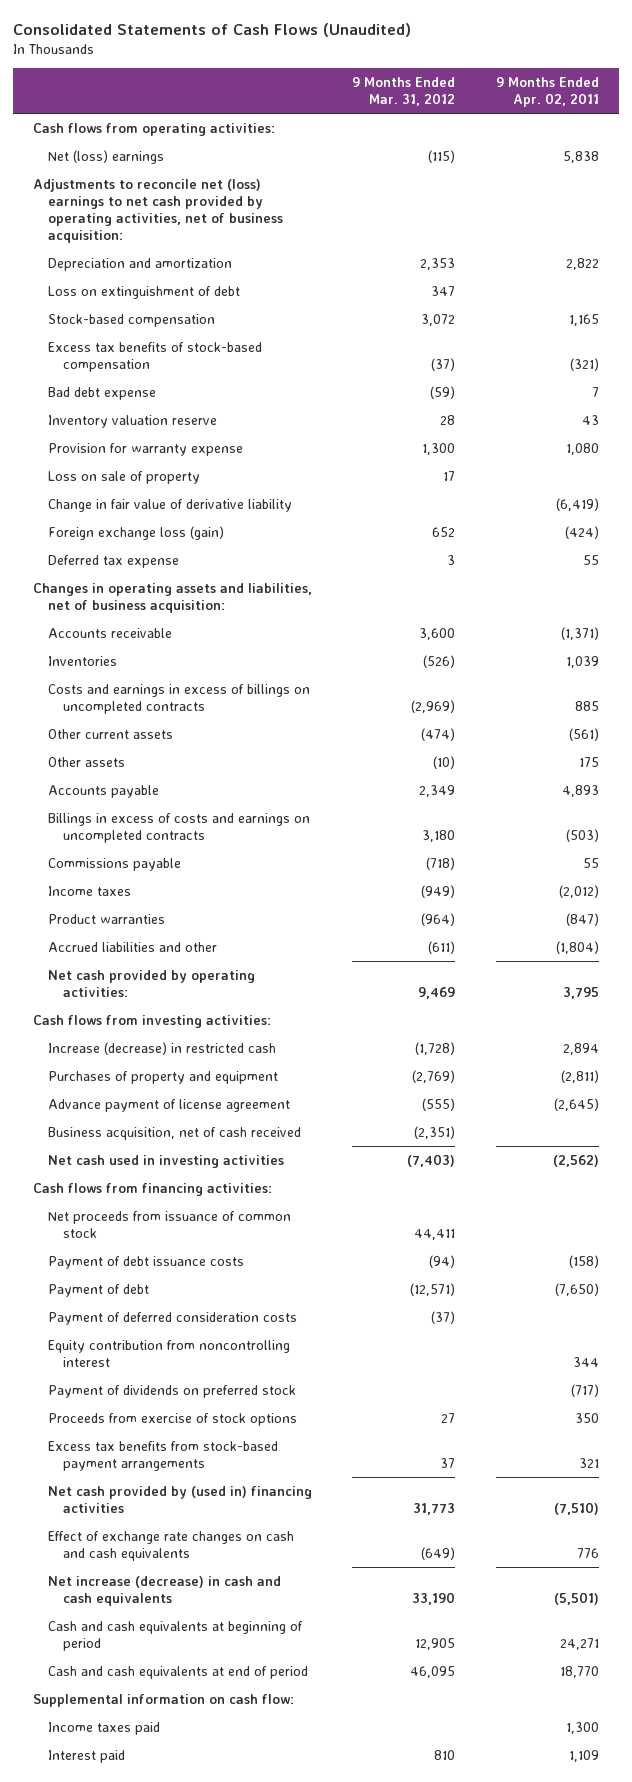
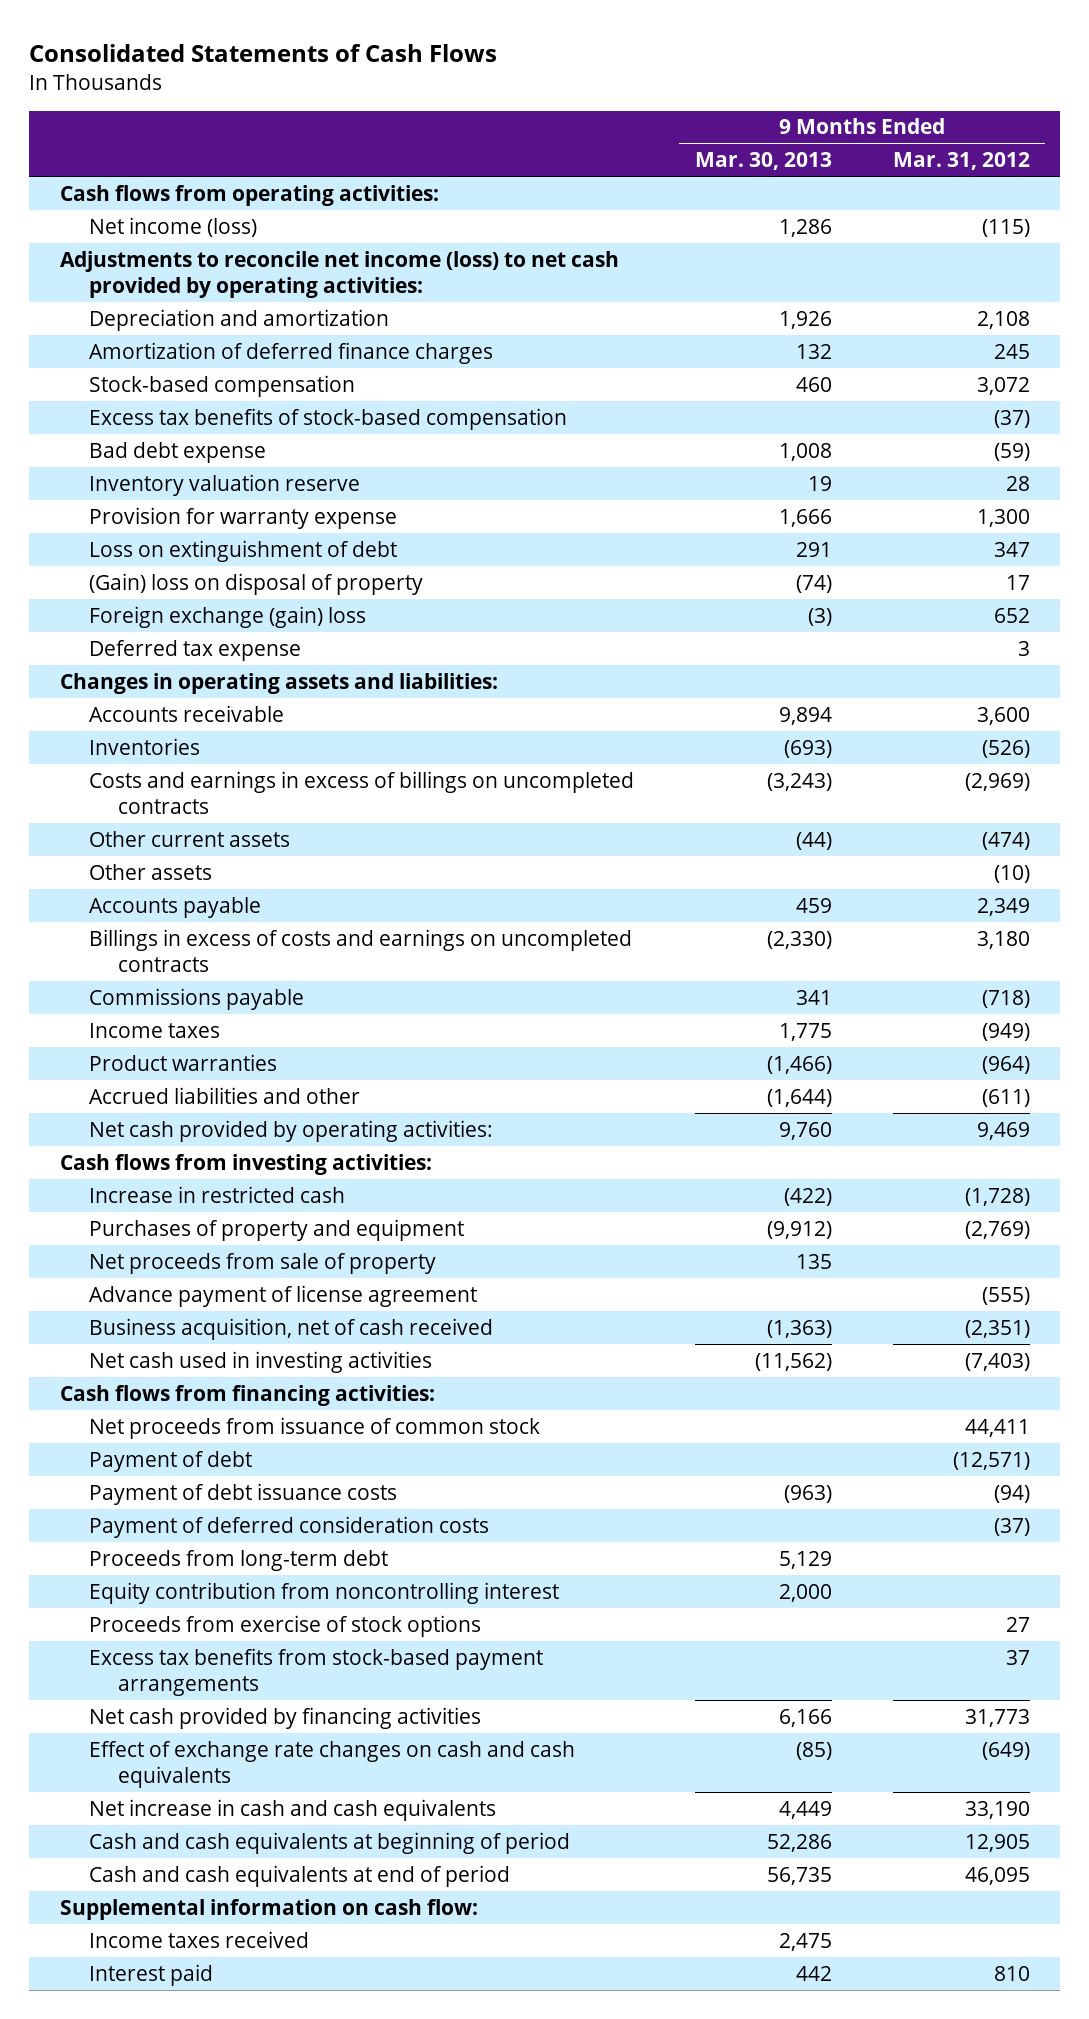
- Consolidated Statements of Cash Flows (Unaudited)
+ Consolidated Statements of Cash Flows
- | 9 Months Ended Mar. 31, 2012 | 9 Months Ended Apr. 02, 2011
+ | 9 Months Ended Mar. 30, 2013 | 9 Months Ended Mar. 31, 2012
- Net (loss) earnings | (115) | 5,838
- Adjustments to reconcile net (loss) earnings to net cash provided by operating activities, net of business acquisition:
- Depreciation and amortization | 2,353 | 2,822
+ Net income (loss) | 1,286 | (115)
+ Adjustments to reconcile net income (loss) to net cash provided by operating activities:
+ Depreciation and amortization | 1,926 | 2,108
+ Amortization of deferred finance charges | 132 | 245
- Loss on sale of property | 17 |
- Change in fair value of derivative liability | | (6,419)
- Foreign exchange loss (gain) | 652 | (424)
moved down: Loss on extinguishment of debt | 291 | 347
+ (Gain) loss on disposal of property | (74) | 17
+ Foreign exchange (gain) loss | (3) | 652
- Changes in operating assets and liabilities, net of business acquisition:
+ Changes in operating assets and liabilities:
- Increase (decrease) in restricted cash | (1,728) | 2,894
+ Increase in restricted cash | (422) | (1,728)
+ Net proceeds from sale of property | 135 |
moved down: Payment of debt issuance costs | (963) | (94)
+ Proceeds from long-term debt | 5,129 |
- Payment of dividends on preferred stock | | (717)
- Net cash provided by (used in) financing activities | 31,773 | (7,510)
+ Net cash provided by financing activities | 6,166 | 31,773
- Net increase (decrease) in cash and cash equivalents | 33,190 | (5,501)
+ Net increase in cash and cash equivalents | 4,449 | 33,190
- Income taxes paid | | 1,300
+ Income taxes received | 2,475 |

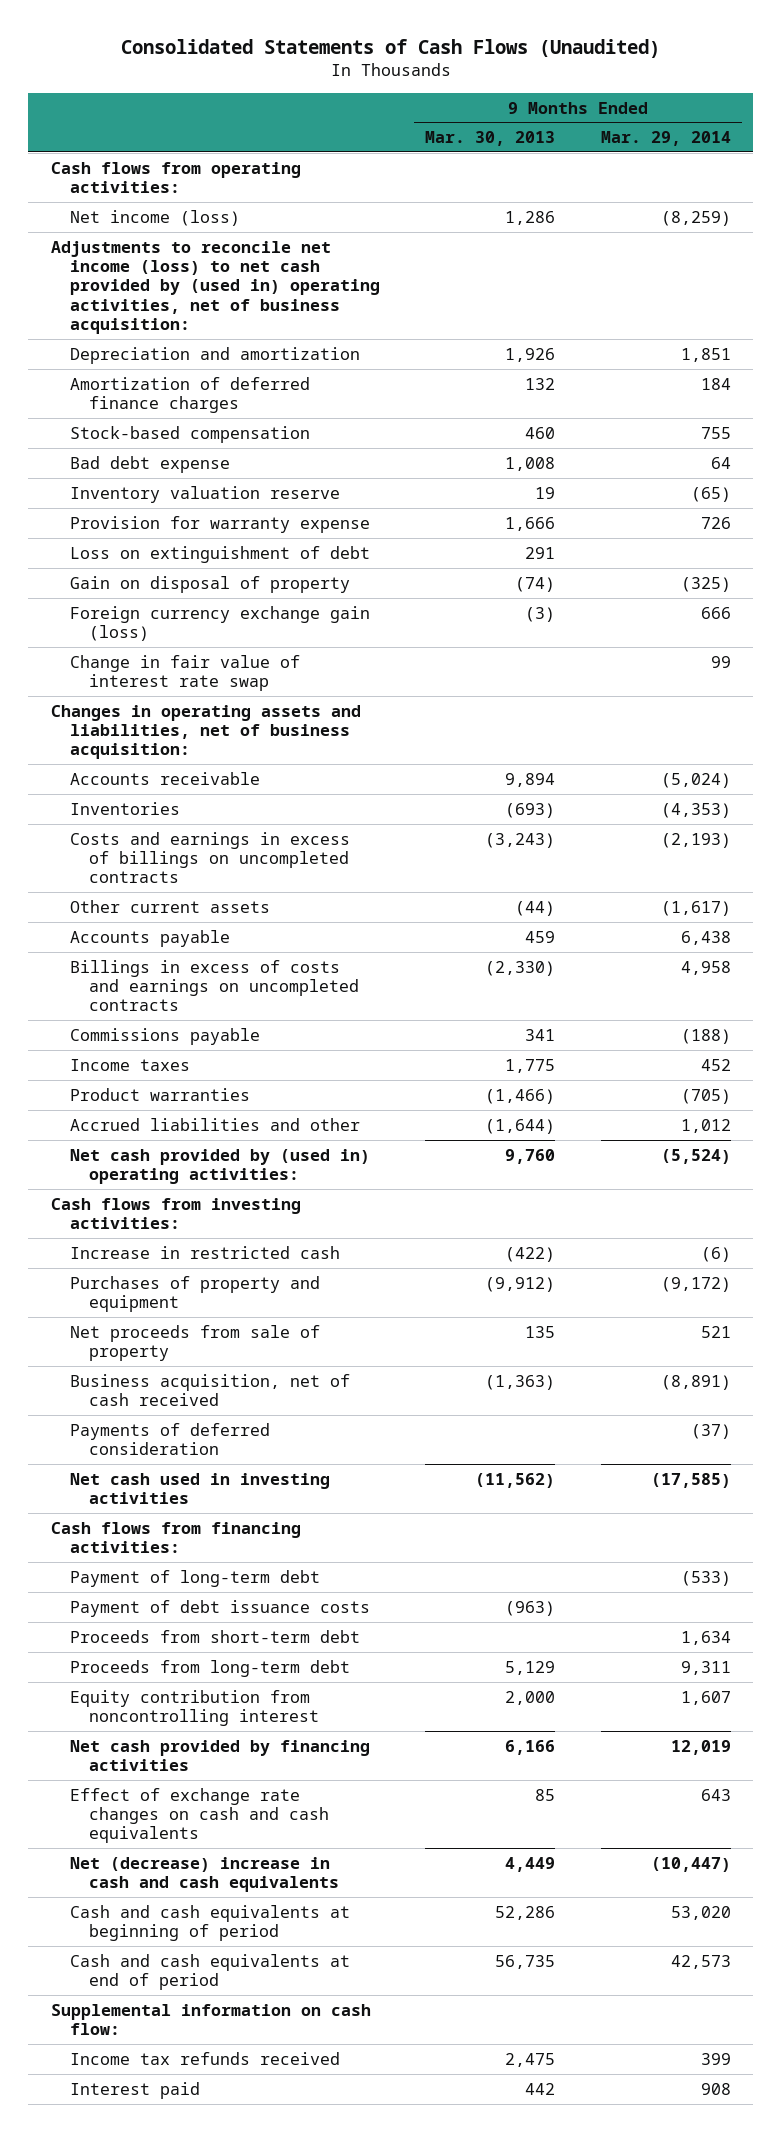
- Consolidated Statements of Cash Flows
+ Consolidated Statements of Cash Flows (Unaudited)
- | 9 Months Ended Mar. 30, 2013 | 9 Months Ended Mar. 31, 2012
+ | 9 Months Ended Mar. 30, 2013 | 9 Months Ended Mar. 29, 2014
- Adjustments to reconcile net income (loss) to net cash provided by operating activities:
+ Adjustments to reconcile net income (loss) to net cash provided by (used in) operating activities, net of business acquisition:
- Excess tax benefits of stock-based compensation | | (37)
- (Gain) loss on disposal of property | (74) | 17
- Foreign exchange (gain) loss | (3) | 652
- Deferred tax expense | | 3
- Changes in operating assets and liabilities:
+ Gain on disposal of property | (74) | (325)
+ Foreign currency exchange gain (loss) | (3) | 666
+ Change in fair value of interest rate swap | | 99
+ Changes in operating assets and liabilities, net of business acquisition:
- Other assets | | (10)
- Net cash provided by operating activities: | 9,760 | 9,469
+ Net cash provided by (used in) operating activities: | 9,760 | (5,524)
- Advance payment of license agreement | | (555)
+ Payments of deferred consideration | | (37)
- Net proceeds from issuance of common stock | | 44,411
- Payment of debt | | (12,571)
+ Payment of long-term debt | | (533)
- Payment of deferred consideration costs | | (37)
+ Proceeds from short-term debt | | 1,634
- Proceeds from exercise of stock options | | 27
- Excess tax benefits from stock-based payment arrangements | | 37
- Effect of exchange rate changes on cash and cash equivalents | (85) | (649)
- Net increase in cash and cash equivalents | 4,449 | 33,190
+ Effect of exchange rate changes on cash and cash equivalents | 85 | 643
+ Net (decrease) increase in cash and cash equivalents | 4,449 | (10,447)
- Income taxes received | 2,475 |
+ Income tax refunds received | 2,475 | 399

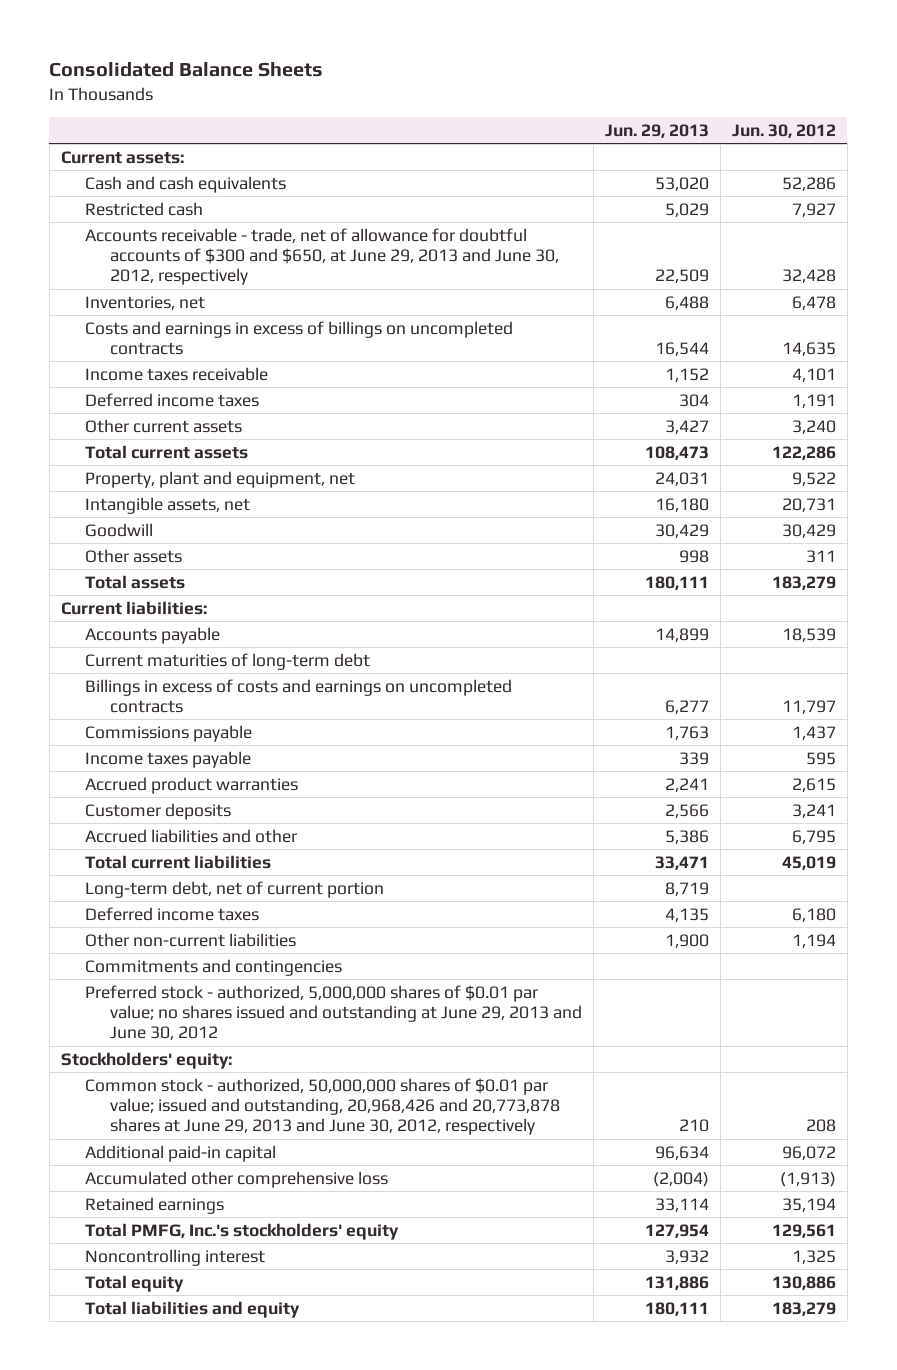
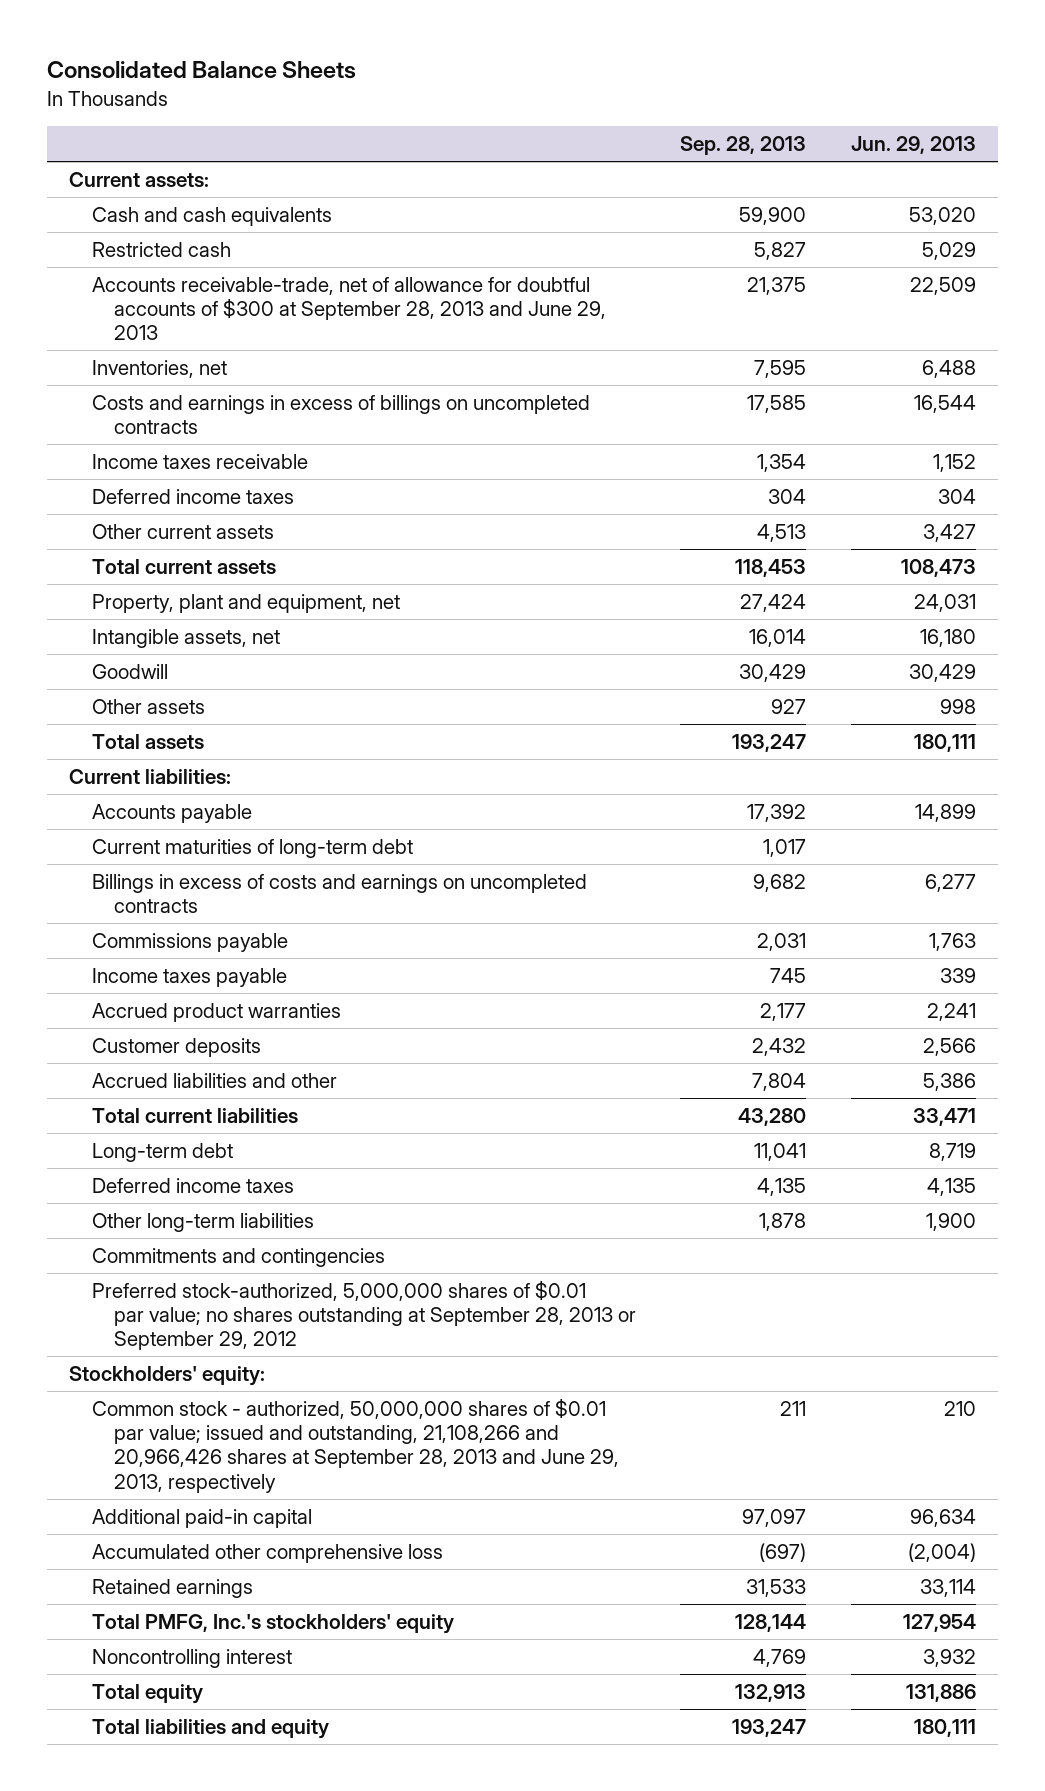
- | Jun. 29, 2013 | Jun. 30, 2012
+ | Sep. 28, 2013 | Jun. 29, 2013
- Accounts receivable - trade, net of allowance for doubtful accounts of $300 and $650, at June 29, 2013 and June 30, 2012, respectively | 22,509 | 32,428
+ Accounts receivable-trade, net of allowance for doubtful accounts of $300 at September 28, 2013 and June 29, 2013 | 21,375 | 22,509
- Long-term debt, net of current portion | 8,719 |
+ Long-term debt | 11,041 | 8,719
- Other non-current liabilities | 1,900 | 1,194
+ Other long-term liabilities | 1,878 | 1,900
- Preferred stock - authorized, 5,000,000 shares of $0.01 par value; no shares issued and outstanding at June 29, 2013 and June 30, 2012
+ Preferred stock-authorized, 5,000,000 shares of $0.01 par value; no shares outstanding at September 28, 2013 or September 29, 2012
- Common stock - authorized, 50,000,000 shares of $0.01 par value; issued and outstanding, 20,968,426 and 20,773,878 shares at June 29, 2013 and June 30, 2012, respectively | 210 | 208
+ Common stock - authorized, 50,000,000 shares of $0.01 par value; issued and outstanding, 21,108,266 and 20,966,426 shares at September 28, 2013 and June 29, 2013, respectively | 211 | 210

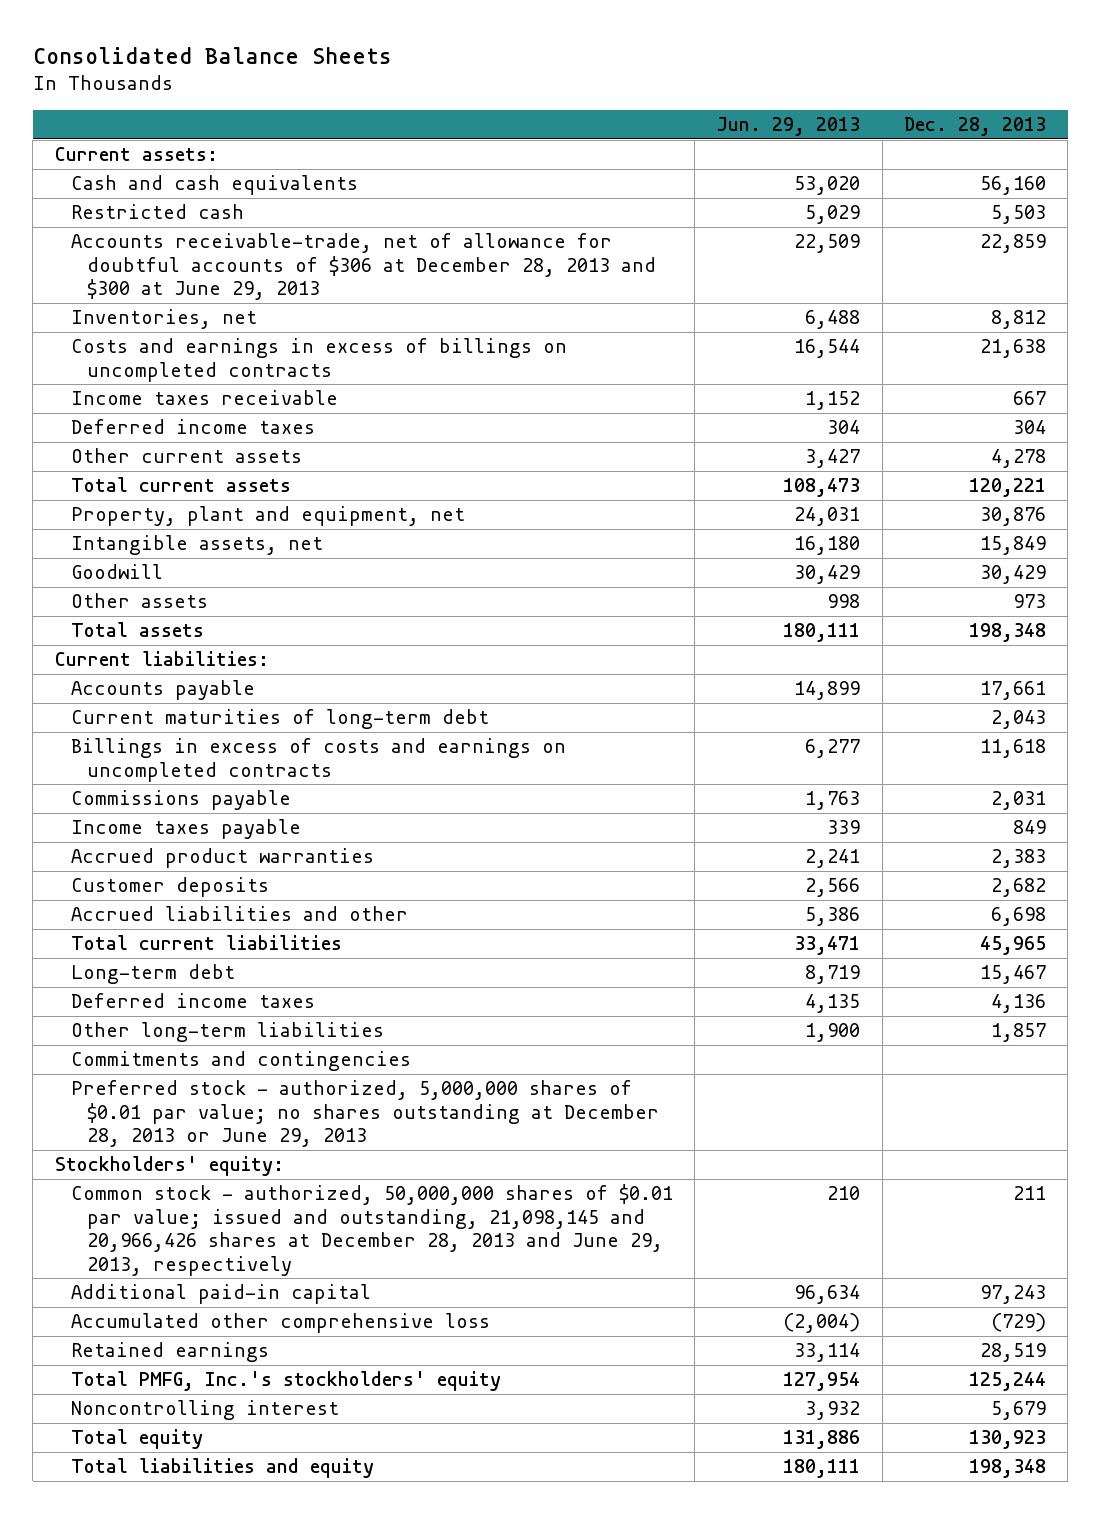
- | Sep. 28, 2013 | Jun. 29, 2013
+ | Jun. 29, 2013 | Dec. 28, 2013
- Accounts receivable-trade, net of allowance for doubtful accounts of $300 at September 28, 2013 and June 29, 2013 | 21,375 | 22,509
+ Accounts receivable-trade, net of allowance for doubtful accounts of $306 at December 28, 2013 and $300 at June 29, 2013 | 22,509 | 22,859
- Preferred stock-authorized, 5,000,000 shares of $0.01 par value; no shares outstanding at September 28, 2013 or September 29, 2012
+ Preferred stock - authorized, 5,000,000 shares of $0.01 par value; no shares outstanding at December 28, 2013 or June 29, 2013
- Common stock - authorized, 50,000,000 shares of $0.01 par value; issued and outstanding, 21,108,266 and 20,966,426 shares at September 28, 2013 and June 29, 2013, respectively | 211 | 210
+ Common stock - authorized, 50,000,000 shares of $0.01 par value; issued and outstanding, 21,098,145 and 20,966,426 shares at December 28, 2013 and June 29, 2013, respectively | 210 | 211

